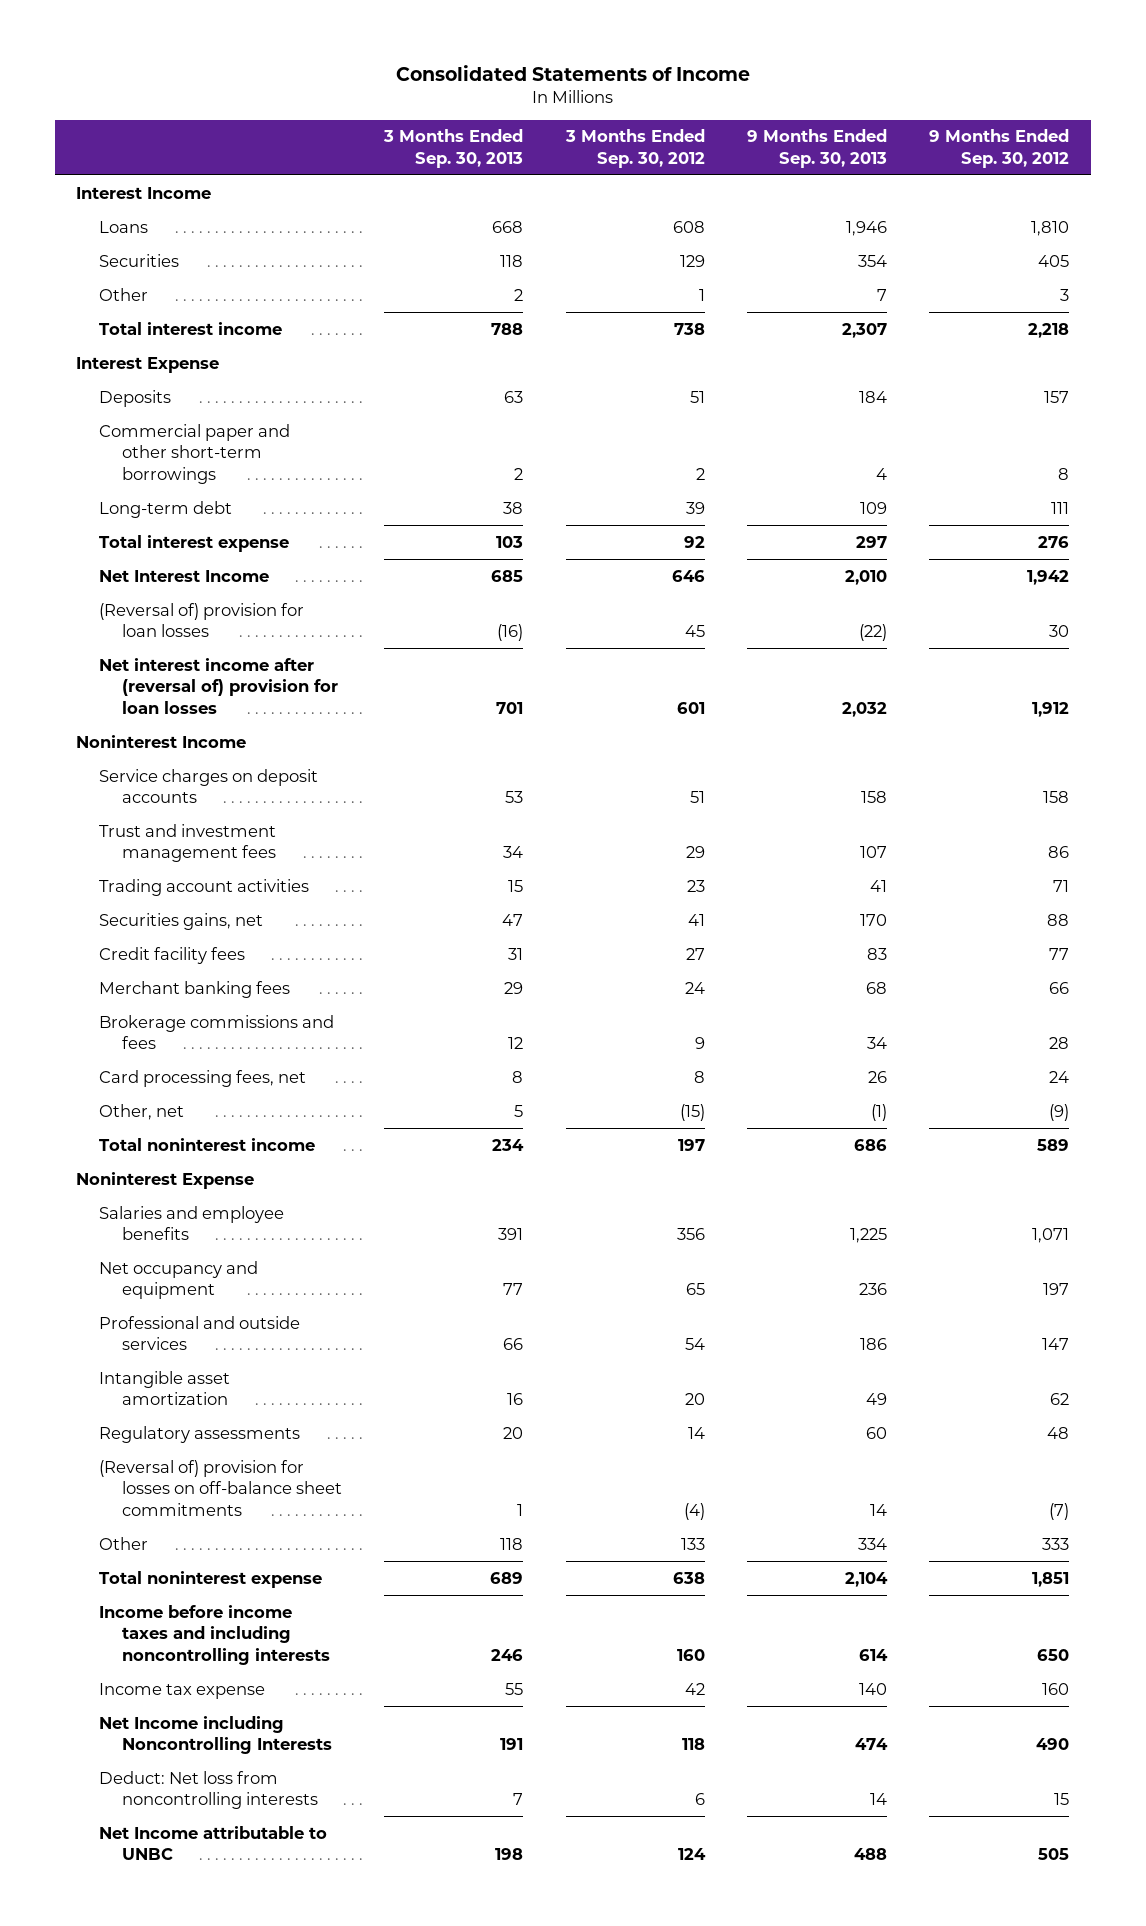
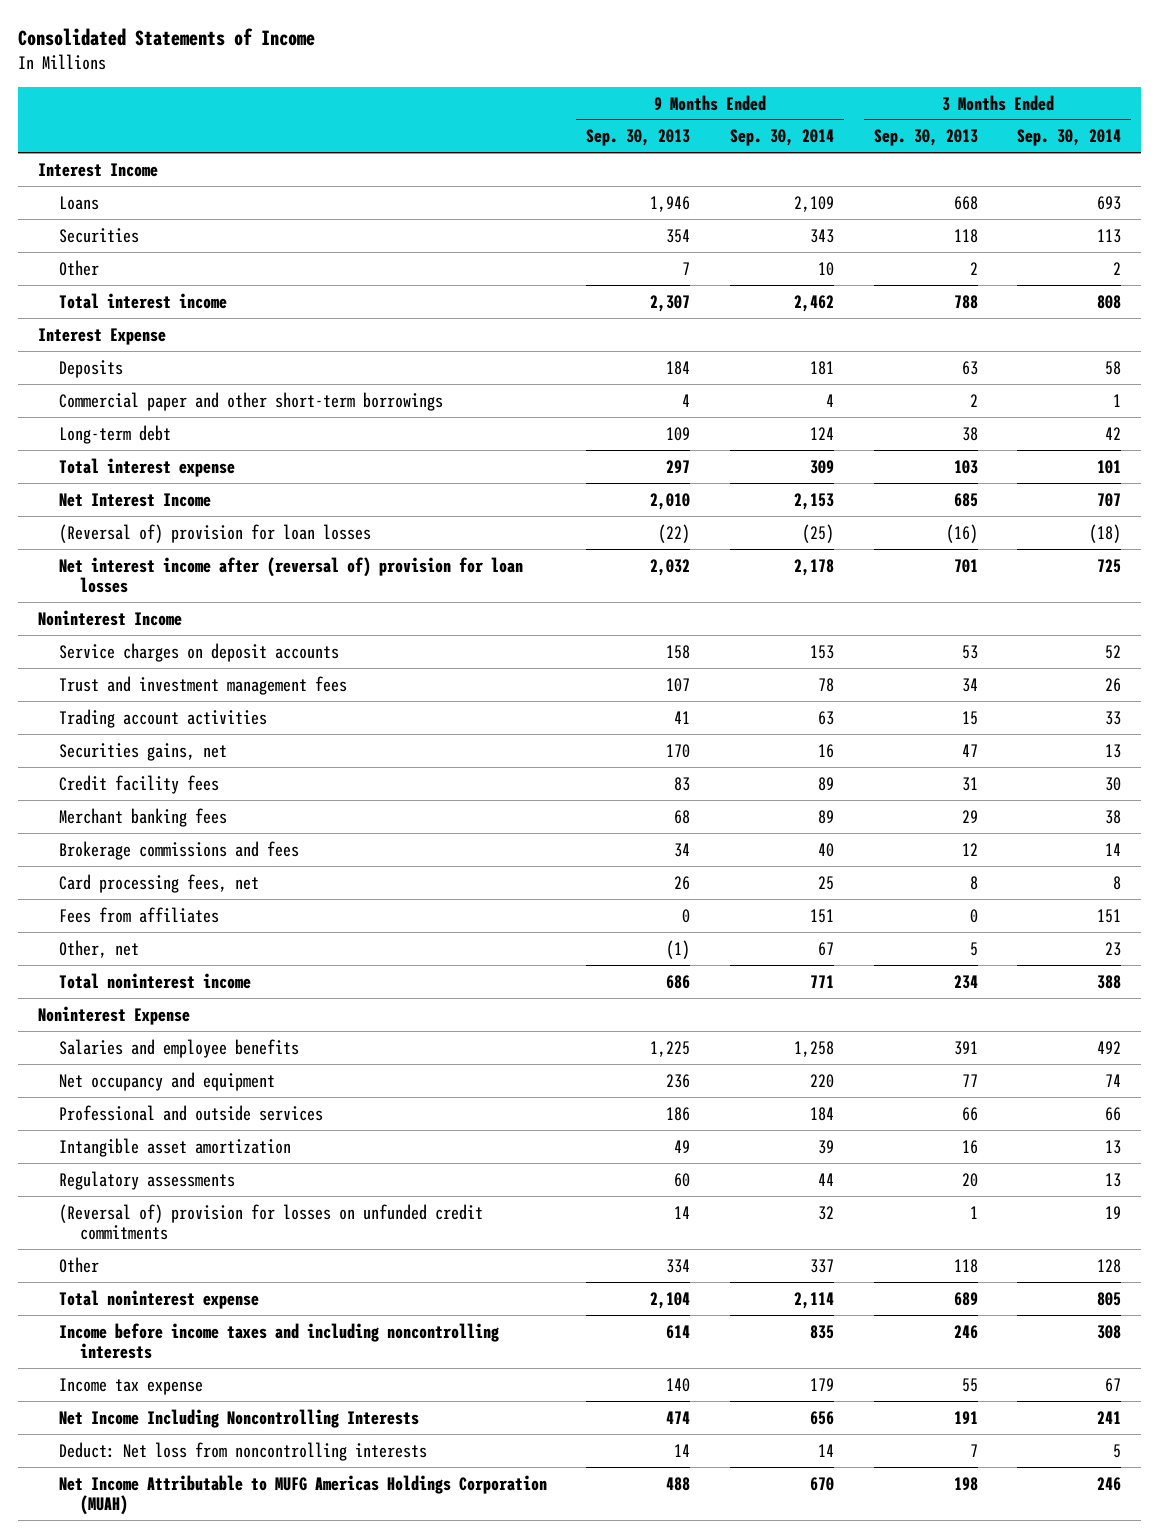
- | 3 Months Ended Sep. 30, 2013 | 3 Months Ended Sep. 30, 2012 | 9 Months Ended Sep. 30, 2013 | 9 Months Ended Sep. 30, 2012
+ | 9 Months Ended Sep. 30, 2013 | 9 Months Ended Sep. 30, 2014 | 3 Months Ended Sep. 30, 2013 | 3 Months Ended Sep. 30, 2014
+ Fees from affiliates | 0 | 151 | 0 | 151
- (Reversal of) provision for losses on off-balance sheet commitments | 1 | (4) | 14 | (7)
+ (Reversal of) provision for losses on unfunded credit commitments | 14 | 32 | 1 | 19
- Net Income including Noncontrolling Interests | 191 | 118 | 474 | 490
+ Net Income Including Noncontrolling Interests | 474 | 656 | 191 | 241
- Net Income attributable to UNBC | 198 | 124 | 488 | 505
+ Net Income Attributable to MUFG Americas Holdings Corporation (MUAH) | 488 | 670 | 198 | 246

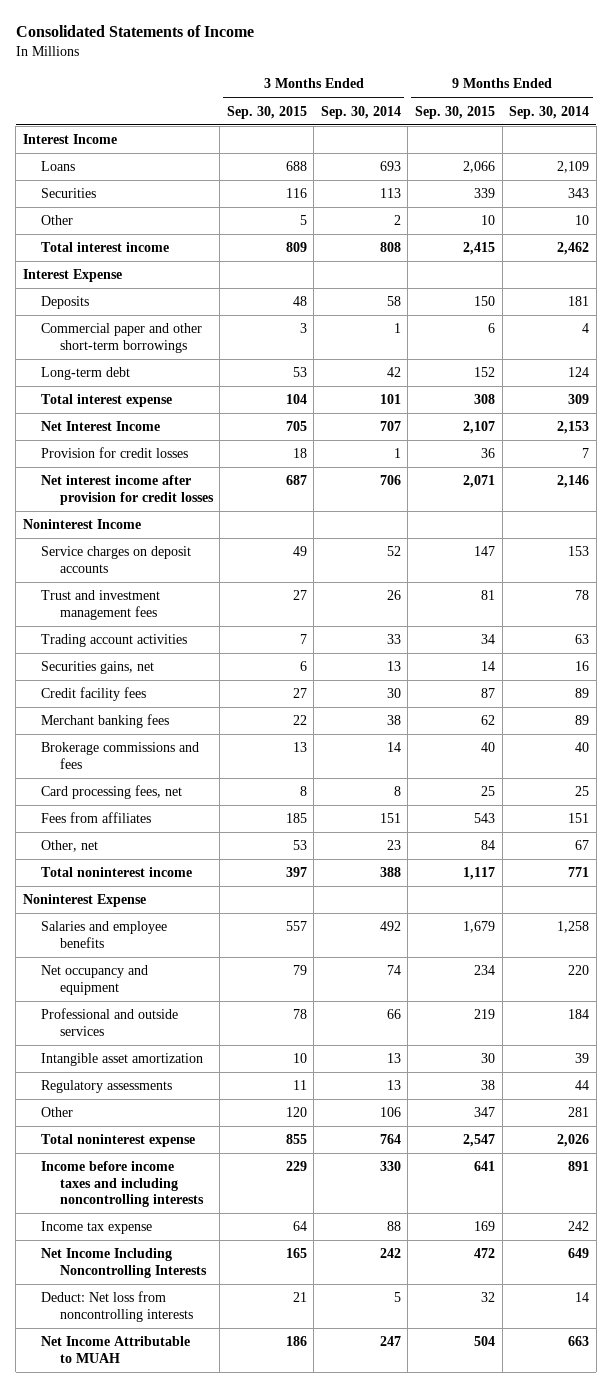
- | 9 Months Ended Sep. 30, 2013 | 9 Months Ended Sep. 30, 2014 | 3 Months Ended Sep. 30, 2013 | 3 Months Ended Sep. 30, 2014
+ | 3 Months Ended Sep. 30, 2015 | 3 Months Ended Sep. 30, 2014 | 9 Months Ended Sep. 30, 2015 | 9 Months Ended Sep. 30, 2014
- (Reversal of) provision for loan losses | (22) | (25) | (16) | (18)
- Net interest income after (reversal of) provision for loan losses | 2,032 | 2,178 | 701 | 725
+ Provision for credit losses | 18 | 1 | 36 | 7
+ Net interest income after provision for credit losses | 687 | 706 | 2,071 | 2,146
- (Reversal of) provision for losses on unfunded credit commitments | 14 | 32 | 1 | 19
- Other | 334 | 337 | 118 | 128
- Total noninterest expense | 2,104 | 2,114 | 689 | 805
- Income before income taxes and including noncontrolling interests | 614 | 835 | 246 | 308
- Income tax expense | 140 | 179 | 55 | 67
- Net Income Including Noncontrolling Interests | 474 | 656 | 191 | 241
+ Other | 120 | 106 | 347 | 281
+ Total noninterest expense | 855 | 764 | 2,547 | 2,026
+ Income before income taxes and including noncontrolling interests | 229 | 330 | 641 | 891
+ Income tax expense | 64 | 88 | 169 | 242
+ Net Income Including Noncontrolling Interests | 165 | 242 | 472 | 649
- Net Income Attributable to MUFG Americas Holdings Corporation (MUAH) | 488 | 670 | 198 | 246
+ Net Income Attributable to MUAH | 186 | 247 | 504 | 663

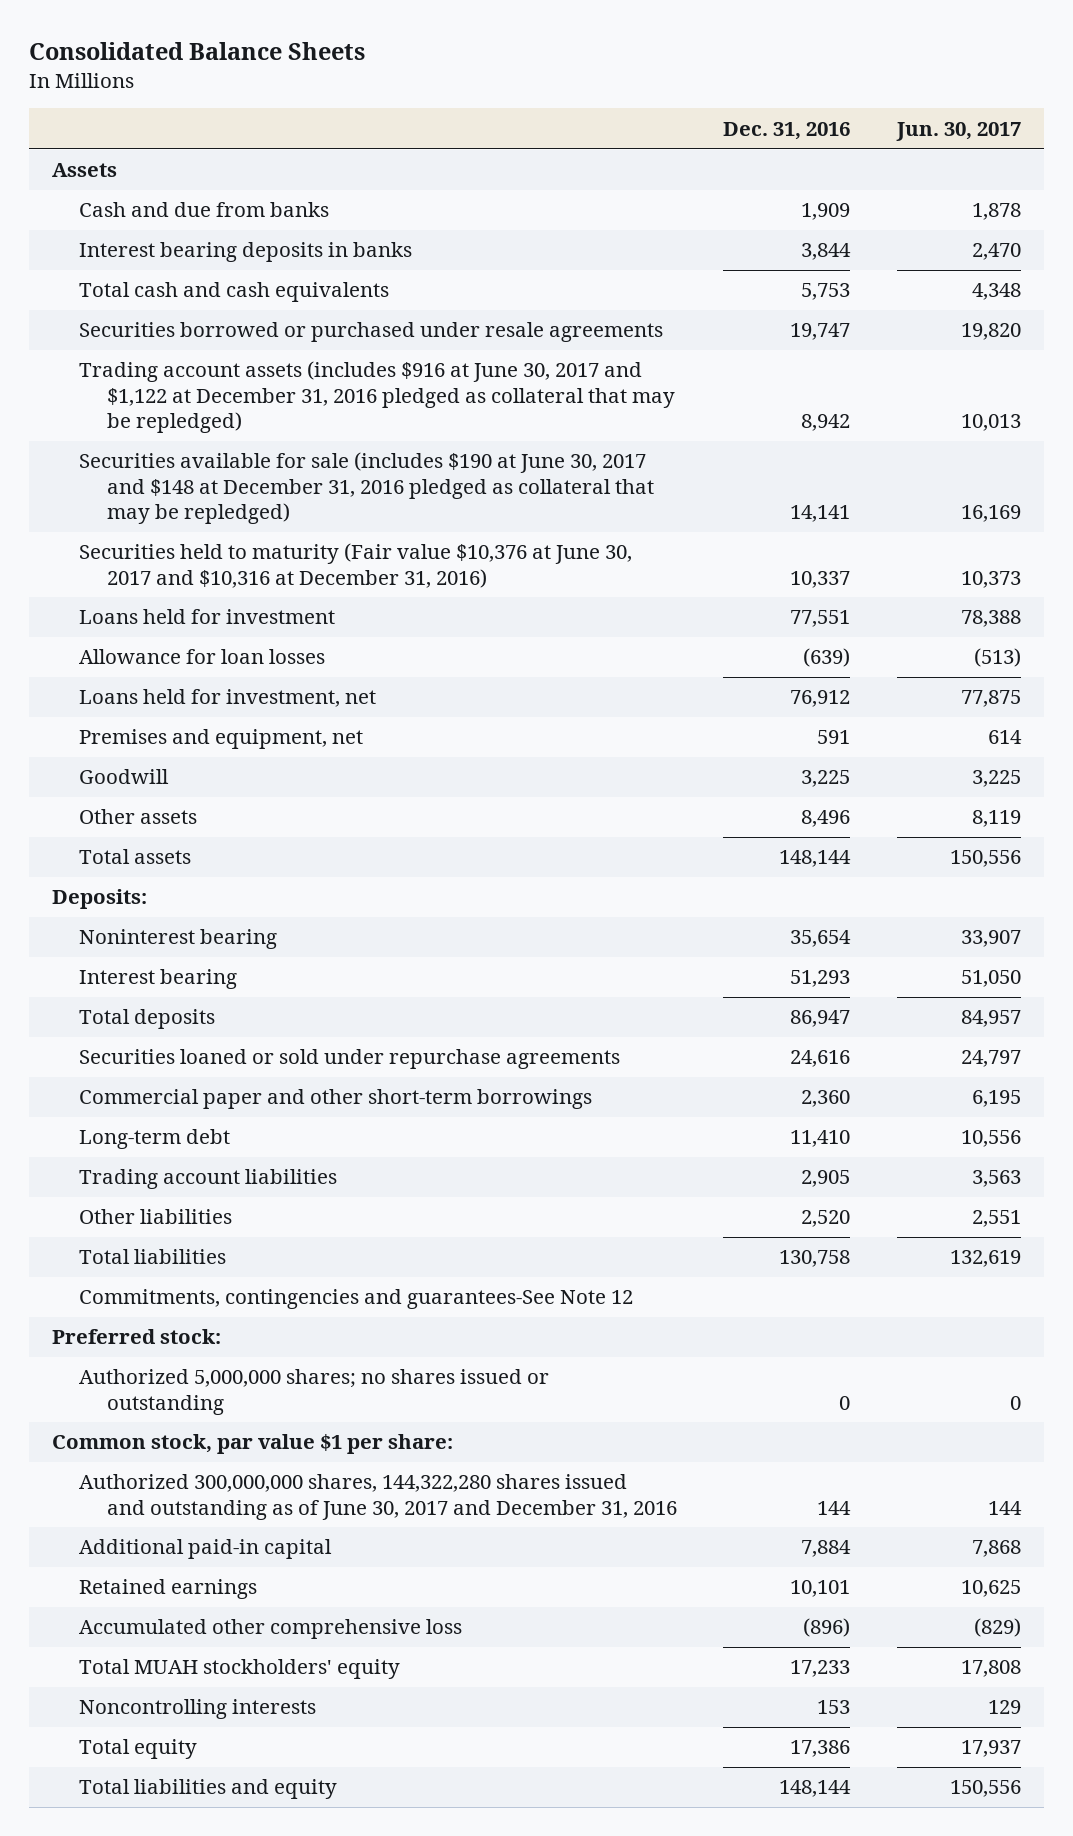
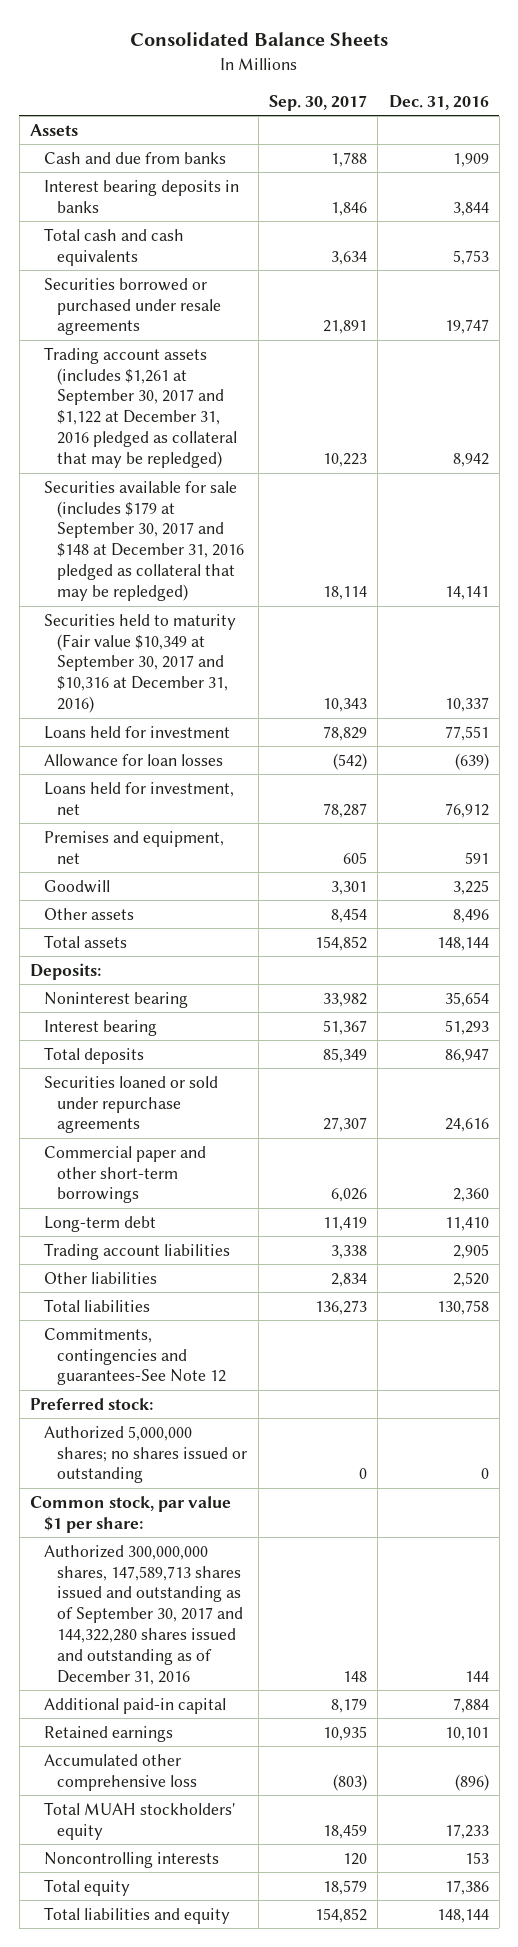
- | Dec. 31, 2016 | Jun. 30, 2017
+ | Sep. 30, 2017 | Dec. 31, 2016
- Trading account assets (includes $916 at June 30, 2017 and $1,122 at December 31, 2016 pledged as collateral that may be repledged) | 8,942 | 10,013
- Securities available for sale (includes $190 at June 30, 2017 and $148 at December 31, 2016 pledged as collateral that may be repledged) | 14,141 | 16,169
- Securities held to maturity (Fair value $10,376 at June 30, 2017 and $10,316 at December 31, 2016) | 10,337 | 10,373
+ Trading account assets (includes $1,261 at September 30, 2017 and $1,122 at December 31, 2016 pledged as collateral that may be repledged) | 10,223 | 8,942
+ Securities available for sale (includes $179 at September 30, 2017 and $148 at December 31, 2016 pledged as collateral that may be repledged) | 18,114 | 14,141
+ Securities held to maturity (Fair value $10,349 at September 30, 2017 and $10,316 at December 31, 2016) | 10,343 | 10,337
- Authorized 300,000,000 shares, 144,322,280 shares issued and outstanding as of June 30, 2017 and December 31, 2016 | 144 | 144
+ Authorized 300,000,000 shares, 147,589,713 shares issued and outstanding as of September 30, 2017 and 144,322,280 shares issued and outstanding as of December 31, 2016 | 148 | 144

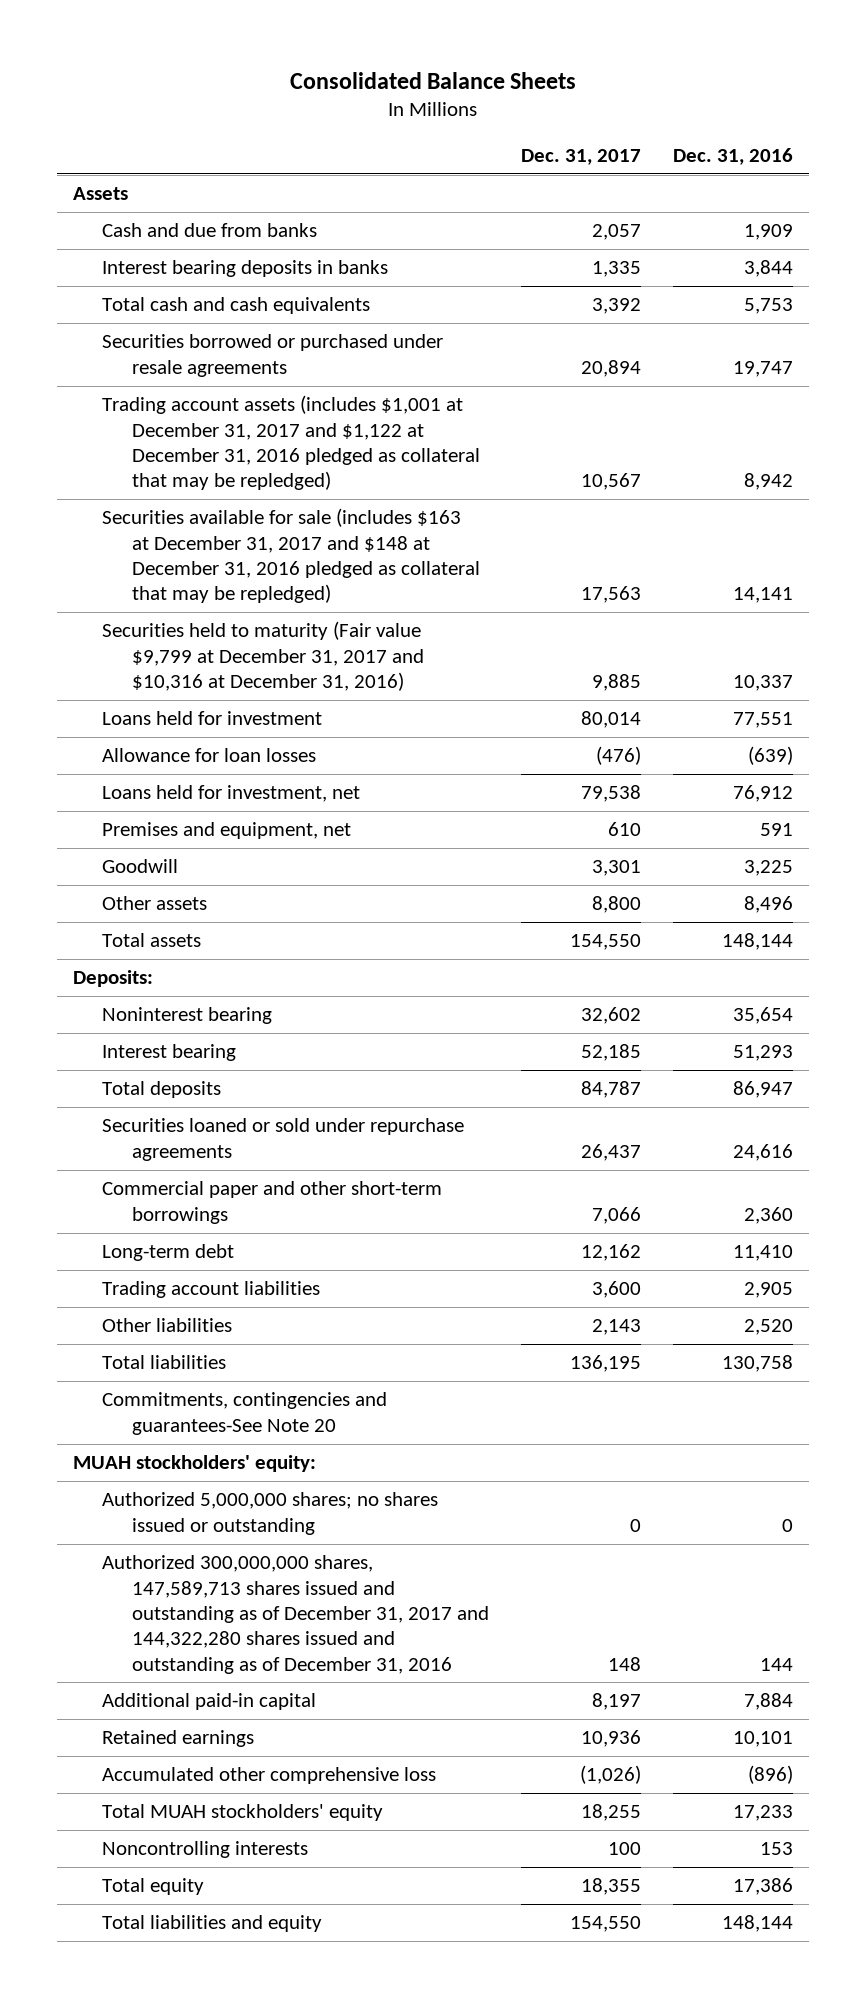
- | Sep. 30, 2017 | Dec. 31, 2016
+ | Dec. 31, 2017 | Dec. 31, 2016
- Trading account assets (includes $1,261 at September 30, 2017 and $1,122 at December 31, 2016 pledged as collateral that may be repledged) | 10,223 | 8,942
- Securities available for sale (includes $179 at September 30, 2017 and $148 at December 31, 2016 pledged as collateral that may be repledged) | 18,114 | 14,141
- Securities held to maturity (Fair value $10,349 at September 30, 2017 and $10,316 at December 31, 2016) | 10,343 | 10,337
+ Trading account assets (includes $1,001 at December 31, 2017 and $1,122 at December 31, 2016 pledged as collateral that may be repledged) | 10,567 | 8,942
+ Securities available for sale (includes $163 at December 31, 2017 and $148 at December 31, 2016 pledged as collateral that may be repledged) | 17,563 | 14,141
+ Securities held to maturity (Fair value $9,799 at December 31, 2017 and $10,316 at December 31, 2016) | 9,885 | 10,337
- Commitments, contingencies and guarantees-See Note 12
- Preferred stock:
+ Commitments, contingencies and guarantees-See Note 20
+ MUAH stockholders' equity:
- Common stock, par value $1 per share:
- Authorized 300,000,000 shares, 147,589,713 shares issued and outstanding as of September 30, 2017 and 144,322,280 shares issued and outstanding as of December 31, 2016 | 148 | 144
+ Authorized 300,000,000 shares, 147,589,713 shares issued and outstanding as of December 31, 2017 and 144,322,280 shares issued and outstanding as of December 31, 2016 | 148 | 144

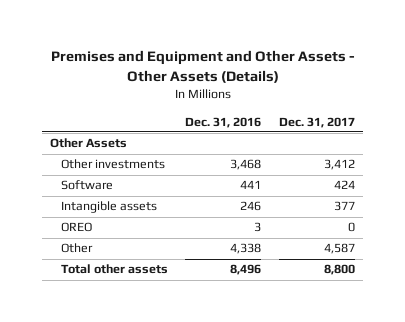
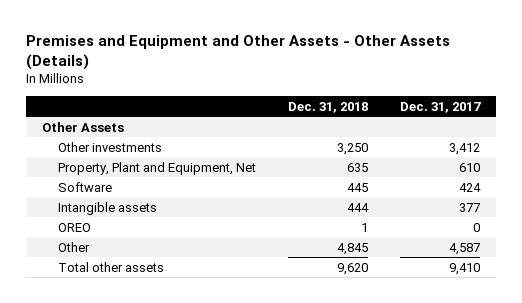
- | Dec. 31, 2016 | Dec. 31, 2017
+ | Dec. 31, 2018 | Dec. 31, 2017
+ Property, Plant and Equipment, Net | 635 | 610
- Total other assets | 8,496 | 8,800
+ Total other assets | 9,620 | 9,410

